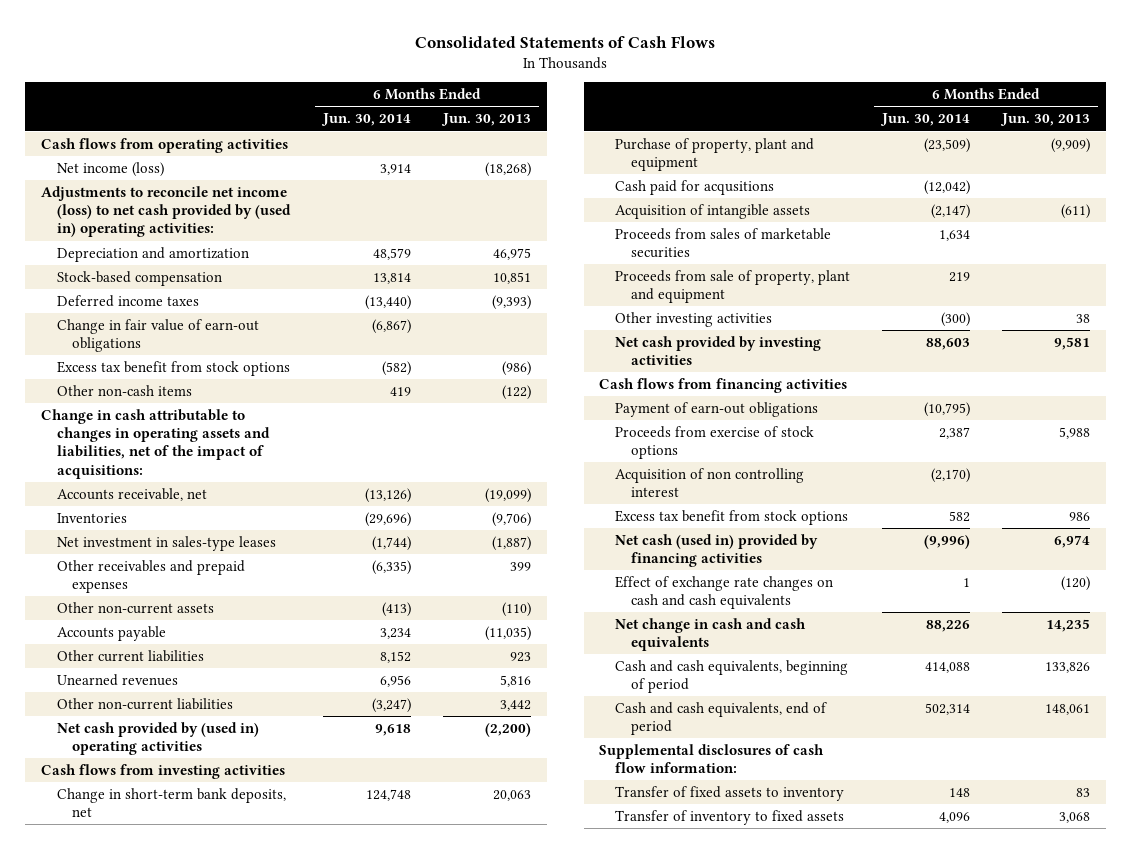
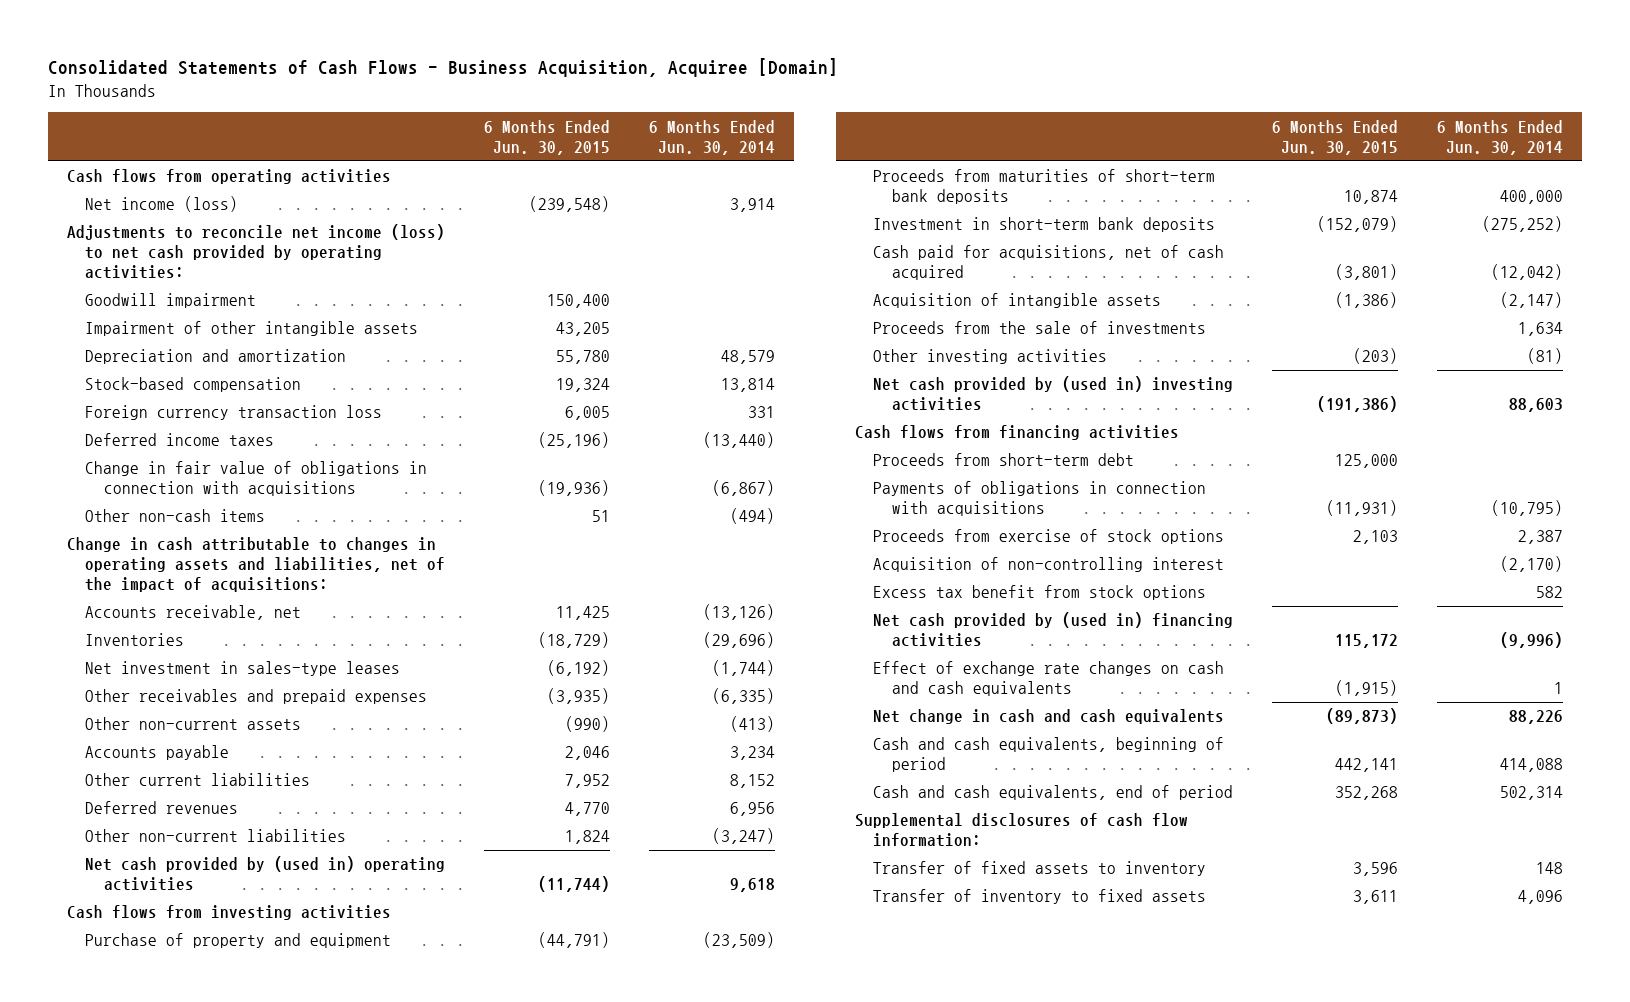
- Consolidated Statements of Cash Flows
+ Consolidated Statements of Cash Flows - Business Acquisition, Acquiree [Domain]
- | 6 Months Ended Jun. 30, 2014 | 6 Months Ended Jun. 30, 2013
+ | 6 Months Ended Jun. 30, 2015 | 6 Months Ended Jun. 30, 2014
- Adjustments to reconcile net income (loss) to net cash provided by (used in) operating activities:
+ Adjustments to reconcile net income (loss) to net cash provided by operating activities:
+ Goodwill impairment | 150,400 |
+ Impairment of other intangible assets | 43,205 |
+ Foreign currency transaction loss | 6,005 | 331
- Change in fair value of earn-out obligations | (6,867) |
- Excess tax benefit from stock options | (582) | (986)
- Other non-cash items | 419 | (122)
+ Change in fair value of obligations in connection with acquisitions | (19,936) | (6,867)
+ Other non-cash items | 51 | (494)
- Unearned revenues | 6,956 | 5,816
+ Deferred revenues | 4,770 | 6,956
- Change in short-term bank deposits, net | 124,748 | 20,063
- Purchase of property, plant and equipment | (23,509) | (9,909)
- Cash paid for acqusitions | (12,042) |
+ Purchase of property and equipment | (44,791) | (23,509)
+ Proceeds from maturities of short-term bank deposits | 10,874 | 400,000
+ Investment in short-term bank deposits | (152,079) | (275,252)
+ Cash paid for acquisitions, net of cash acquired | (3,801) | (12,042)
- Proceeds from sales of marketable securities | 1,634 |
- Proceeds from sale of property, plant and equipment | 219 |
- Other investing activities | (300) | 38
- Net cash provided by investing activities | 88,603 | 9,581
+ Proceeds from the sale of investments | | 1,634
+ Other investing activities | (203) | (81)
+ Net cash provided by (used in) investing activities | (191,386) | 88,603
- Payment of earn-out obligations | (10,795) |
+ Proceeds from short-term debt | 125,000 |
+ Payments of obligations in connection with acquisitions | (11,931) | (10,795)
- Acquisition of non controlling interest | (2,170) |
+ Acquisition of non-controlling interest | | (2,170)
- Net cash (used in) provided by financing activities | (9,996) | 6,974
+ Net cash provided by (used in) financing activities | 115,172 | (9,996)

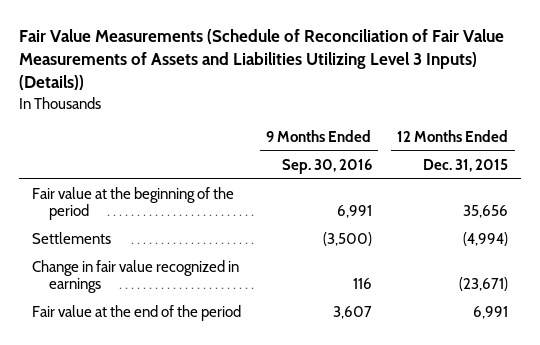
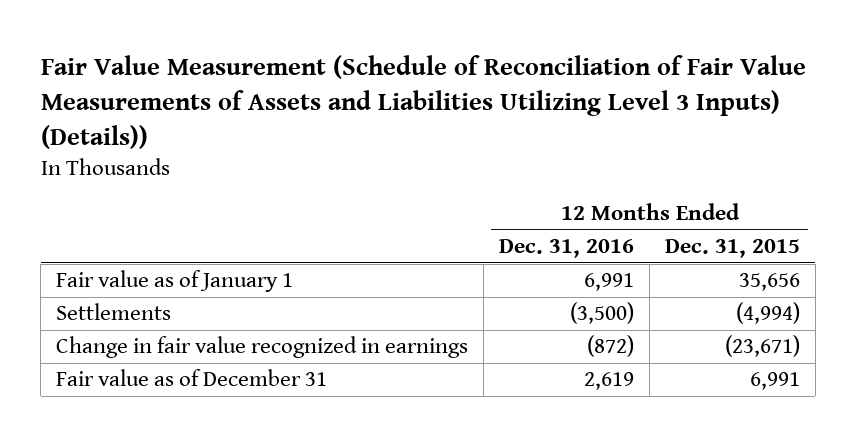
- Fair Value Measurements (Schedule of Reconciliation of Fair Value Measurements of Assets and Liabilities Utilizing Level 3 Inputs) (Details))
+ Fair Value Measurement (Schedule of Reconciliation of Fair Value Measurements of Assets and Liabilities Utilizing Level 3 Inputs) (Details))
- | 9 Months Ended Sep. 30, 2016 | 12 Months Ended Dec. 31, 2015
+ | 12 Months Ended Dec. 31, 2016 | 12 Months Ended Dec. 31, 2015
- Fair value at the beginning of the period | 6,991 | 35,656
+ Fair value as of January 1 | 6,991 | 35,656
- Fair value at the end of the period | 3,607 | 6,991
+ Fair value as of December 31 | 2,619 | 6,991

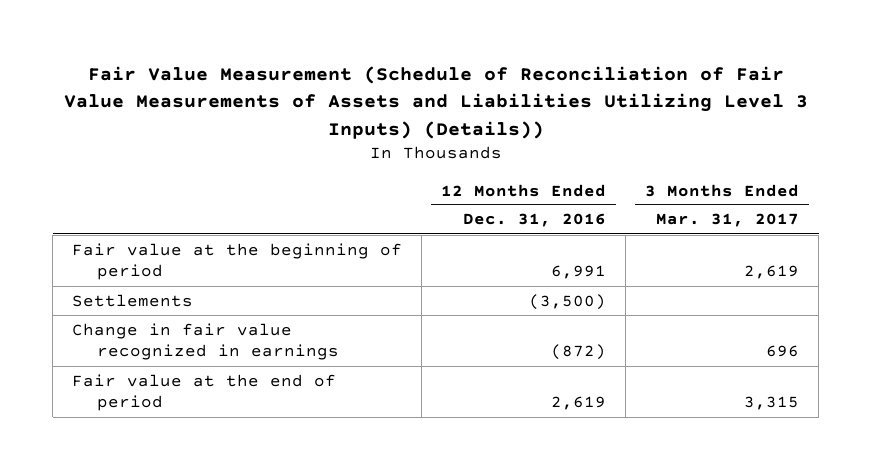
- | 12 Months Ended Dec. 31, 2016 | 12 Months Ended Dec. 31, 2015
+ | 12 Months Ended Dec. 31, 2016 | 3 Months Ended Mar. 31, 2017
- Fair value as of January 1 | 6,991 | 35,656
+ Fair value at the beginning of period | 6,991 | 2,619
- Fair value as of December 31 | 2,619 | 6,991
+ Fair value at the end of period | 2,619 | 3,315

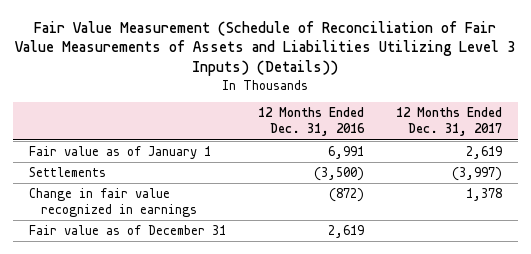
- | 12 Months Ended Dec. 31, 2016 | 3 Months Ended Mar. 31, 2017
+ | 12 Months Ended Dec. 31, 2016 | 12 Months Ended Dec. 31, 2017
- Fair value at the beginning of period | 6,991 | 2,619
+ Fair value as of January 1 | 6,991 | 2,619
- Fair value at the end of period | 2,619 | 3,315
+ Fair value as of December 31 | 2,619 |

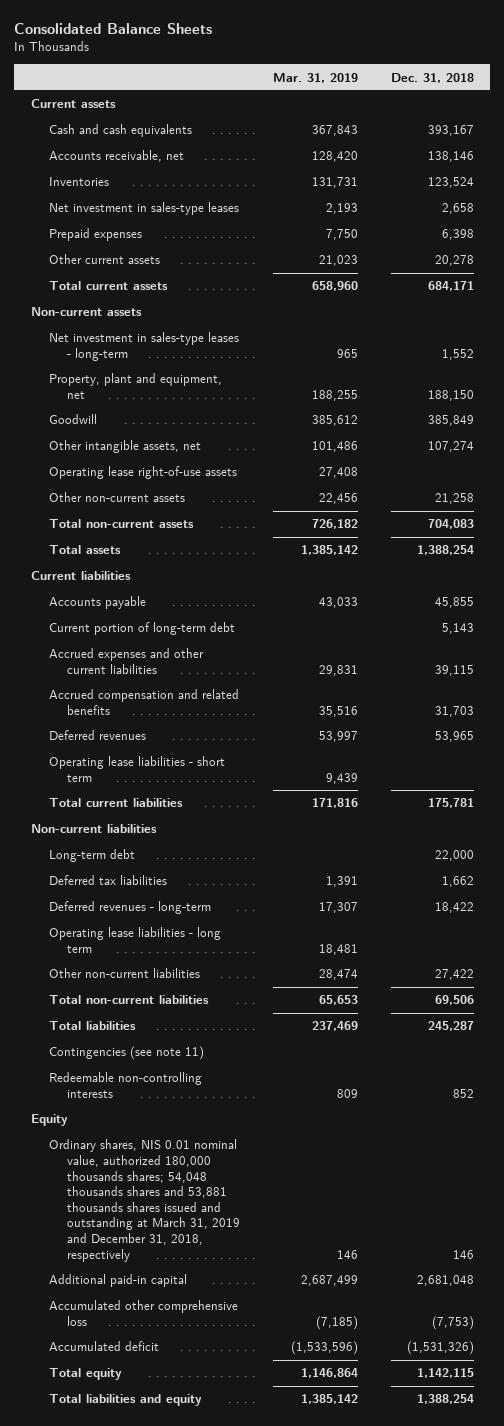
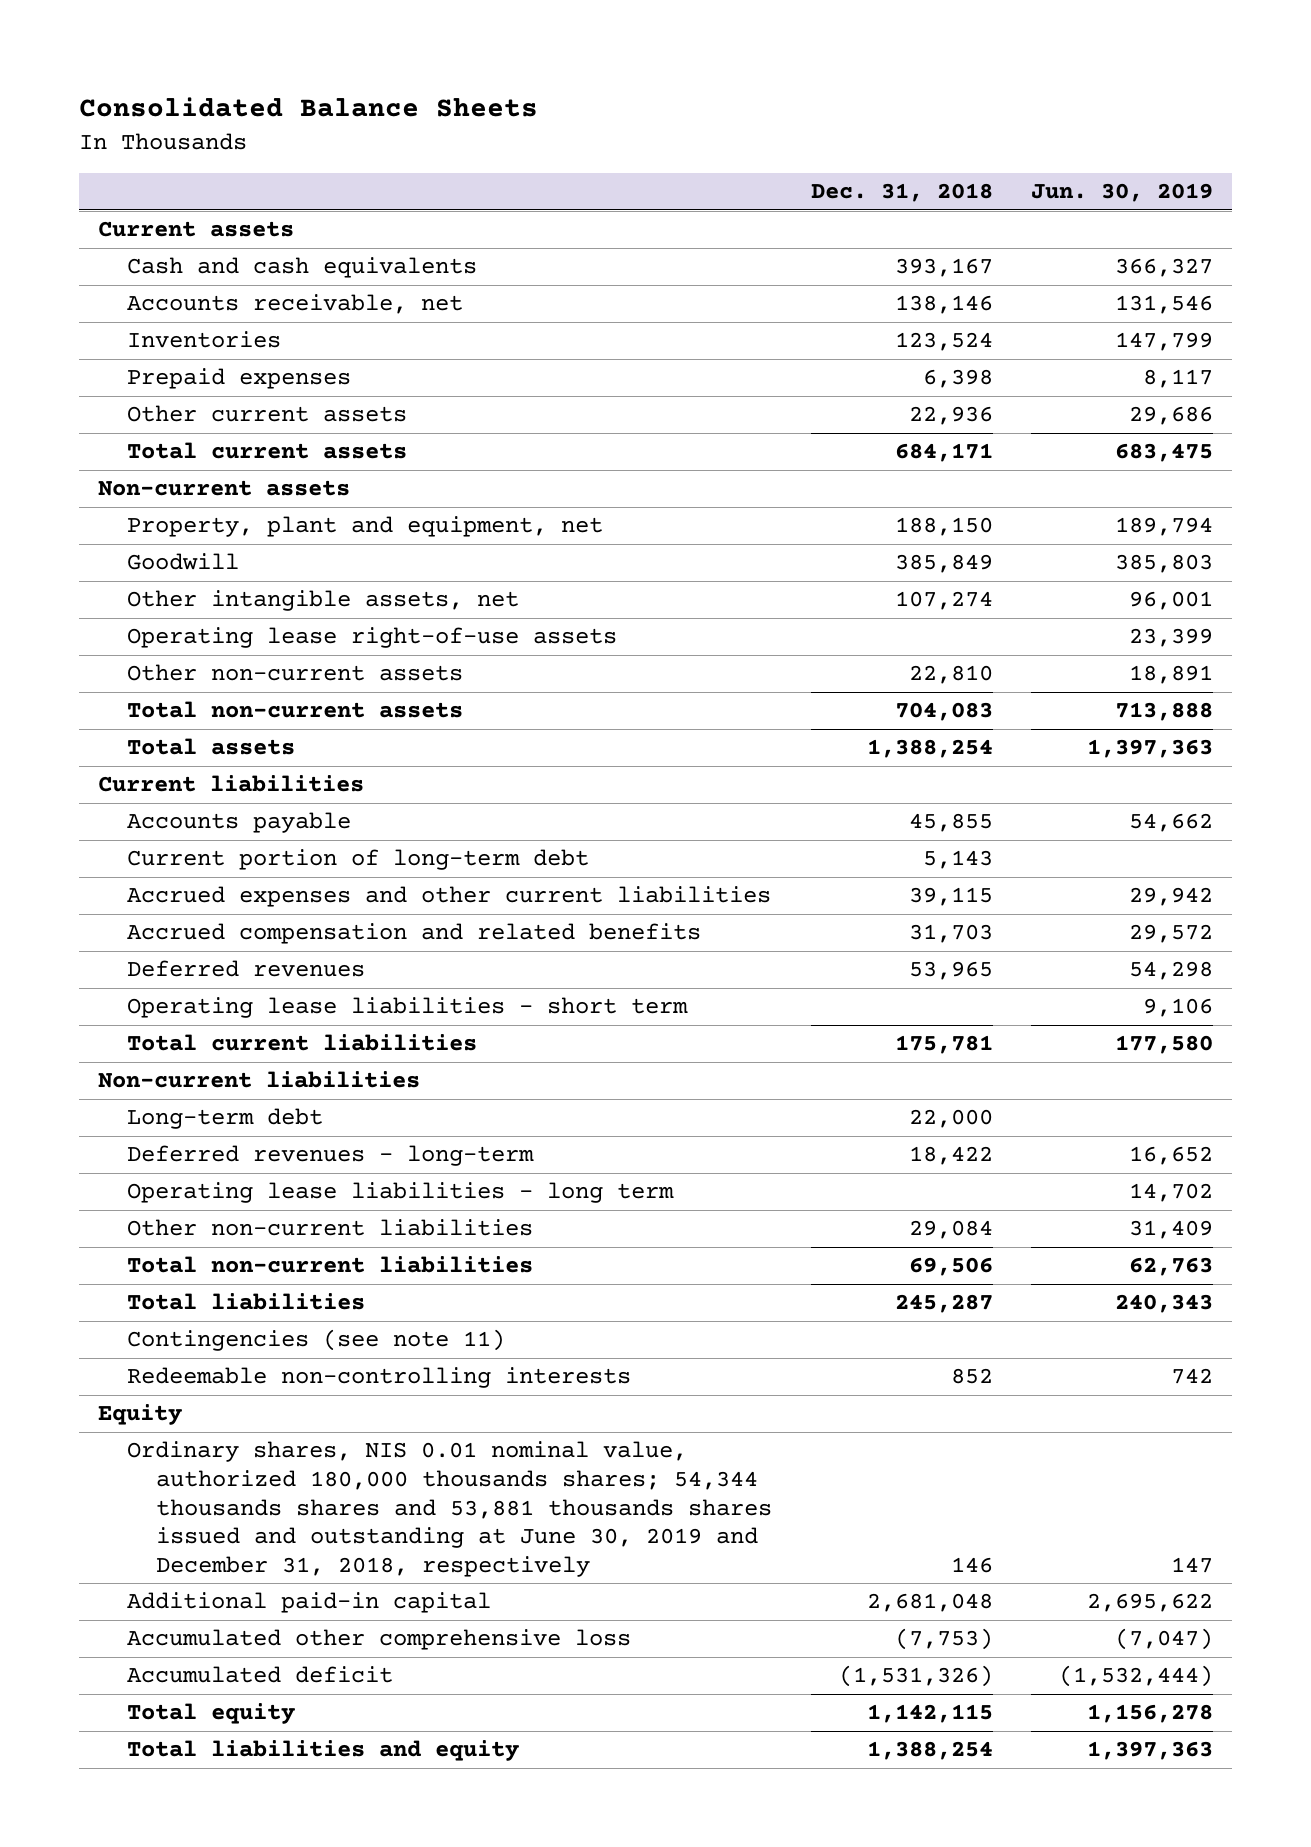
- | Mar. 31, 2019 | Dec. 31, 2018
+ | Dec. 31, 2018 | Jun. 30, 2019
- Net investment in sales-type leases | 2,193 | 2,658
- Other current assets | 21,023 | 20,278
+ Other current assets | 22,936 | 29,686
- Net investment in sales-type leases - long-term | 965 | 1,552
- Other non-current assets | 22,456 | 21,258
+ Other non-current assets | 22,810 | 18,891
- Deferred tax liabilities | 1,391 | 1,662
- Other non-current liabilities | 28,474 | 27,422
+ Other non-current liabilities | 29,084 | 31,409
- Ordinary shares, NIS 0.01 nominal value, authorized 180,000 thousands shares; 54,048 thousands shares and 53,881 thousands shares issued and outstanding at March 31, 2019 and December 31, 2018, respectively | 146 | 146
+ Ordinary shares, NIS 0.01 nominal value, authorized 180,000 thousands shares; 54,344 thousands shares and 53,881 thousands shares issued and outstanding at June 30, 2019 and December 31, 2018, respectively | 146 | 147

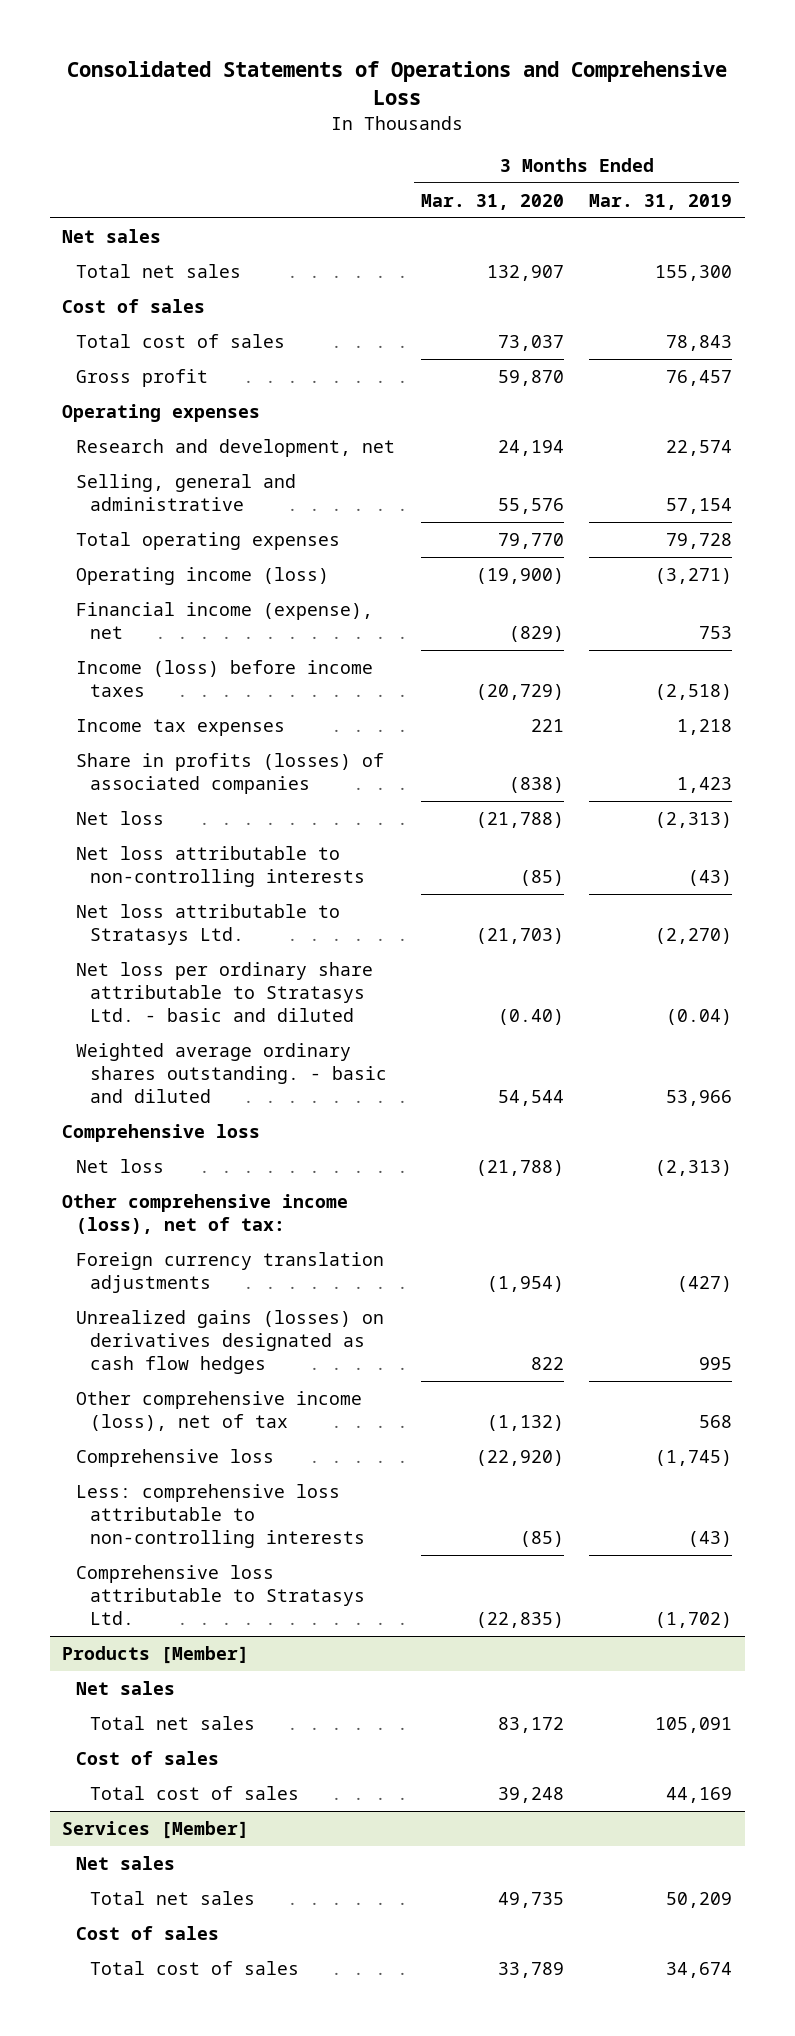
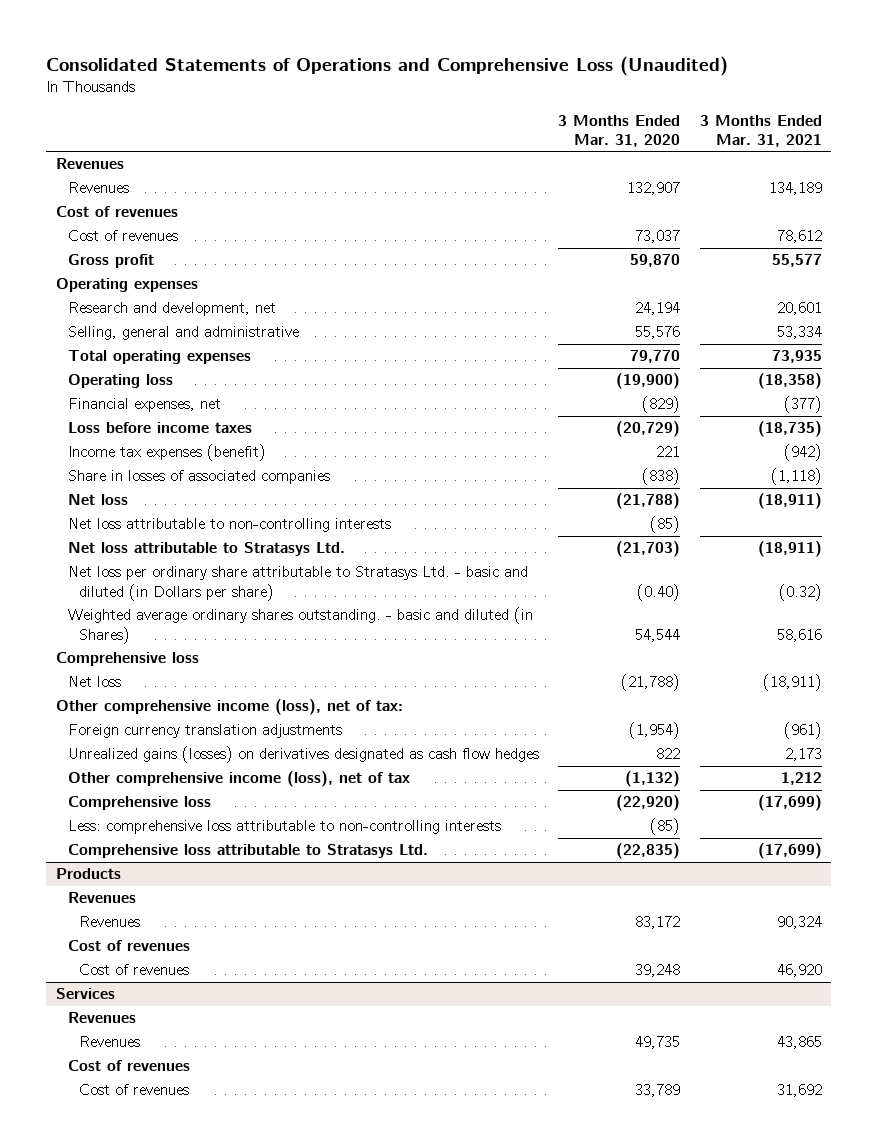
- Consolidated Statements of Operations and Comprehensive Loss
+ Consolidated Statements of Operations and Comprehensive Loss (Unaudited)
- | 3 Months Ended Mar. 31, 2020 | 3 Months Ended Mar. 31, 2019
+ | 3 Months Ended Mar. 31, 2020 | 3 Months Ended Mar. 31, 2021
- Net sales
- Total net sales | 132,907 | 155,300
- Cost of sales
- Total cost of sales | 73,037 | 78,843
+ Revenues
+ Revenues | 132,907 | 134,189
+ Cost of revenues
+ Cost of revenues | 73,037 | 78,612
- Operating income (loss) | (19,900) | (3,271)
- Financial income (expense), net | (829) | 753
- Income (loss) before income taxes | (20,729) | (2,518)
- Income tax expenses | 221 | 1,218
- Share in profits (losses) of associated companies | (838) | 1,423
+ Operating loss | (19,900) | (18,358)
+ Financial expenses, net | (829) | (377)
+ Loss before income taxes | (20,729) | (18,735)
+ Income tax expenses (benefit) | 221 | (942)
+ Share in losses of associated companies | (838) | (1,118)
- Net loss per ordinary share attributable to Stratasys Ltd. - basic and diluted | (0.40) | (0.04)
- Weighted average ordinary shares outstanding. - basic and diluted | 54,544 | 53,966
+ Net loss per ordinary share attributable to Stratasys Ltd. - basic and diluted (in Dollars per share) | (0.40) | (0.32)
+ Weighted average ordinary shares outstanding. - basic and diluted (in Shares) | 54,544 | 58,616
- Products [Member]
- Net sales
- Total net sales | 83,172 | 105,091
- Cost of sales
- Total cost of sales | 39,248 | 44,169
- Services [Member]
- Net sales
- Total net sales | 49,735 | 50,209
- Cost of sales
- Total cost of sales | 33,789 | 34,674
+ Products
+ Revenues
+ Revenues | 83,172 | 90,324
+ Cost of revenues
+ Cost of revenues | 39,248 | 46,920
+ Services
+ Revenues
+ Revenues | 49,735 | 43,865
+ Cost of revenues
+ Cost of revenues | 33,789 | 31,692

